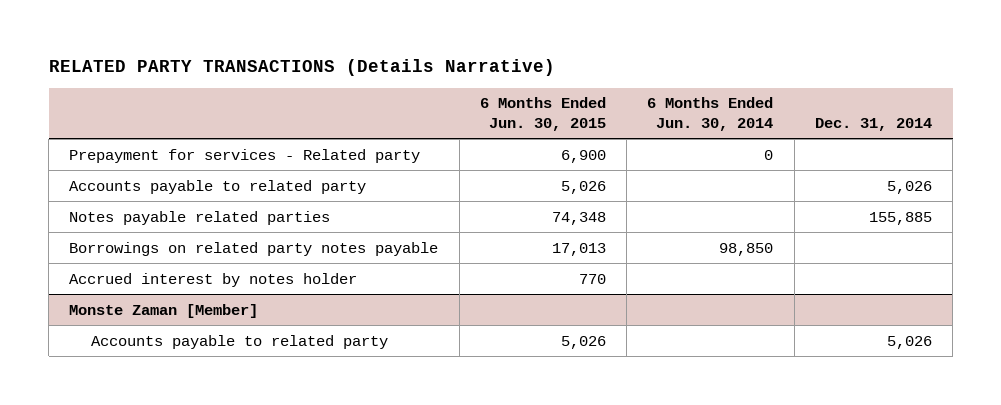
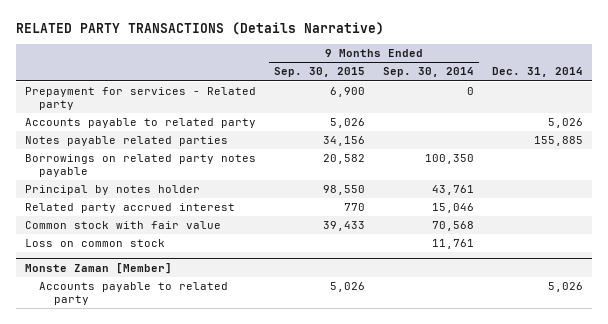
- | 6 Months Ended Jun. 30, 2015 | 6 Months Ended Jun. 30, 2014 | Dec. 31, 2014
+ | 9 Months Ended Sep. 30, 2015 | 9 Months Ended Sep. 30, 2014 | Dec. 31, 2014
- Accrued interest by notes holder | 770 | |
+ Principal by notes holder | 98,550 | 43,761 |
+ Related party accrued interest | 770 | 15,046 |
+ Common stock with fair value | 39,433 | 70,568 |
+ Loss on common stock | | 11,761 |

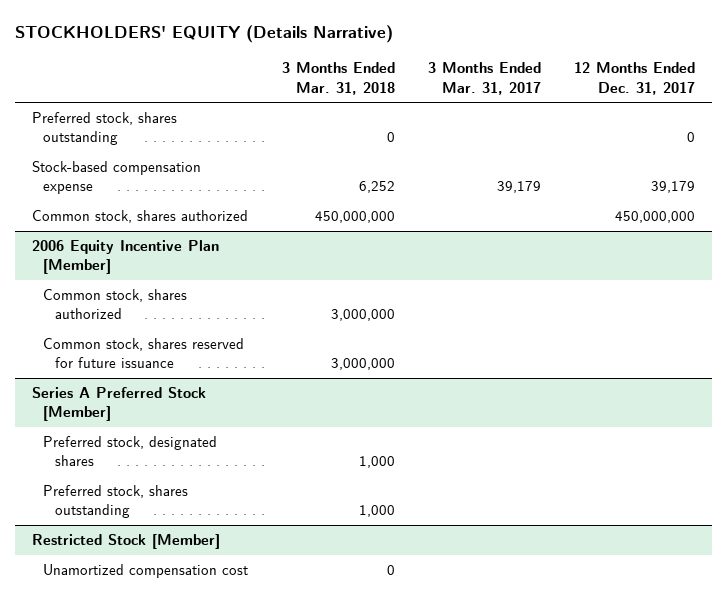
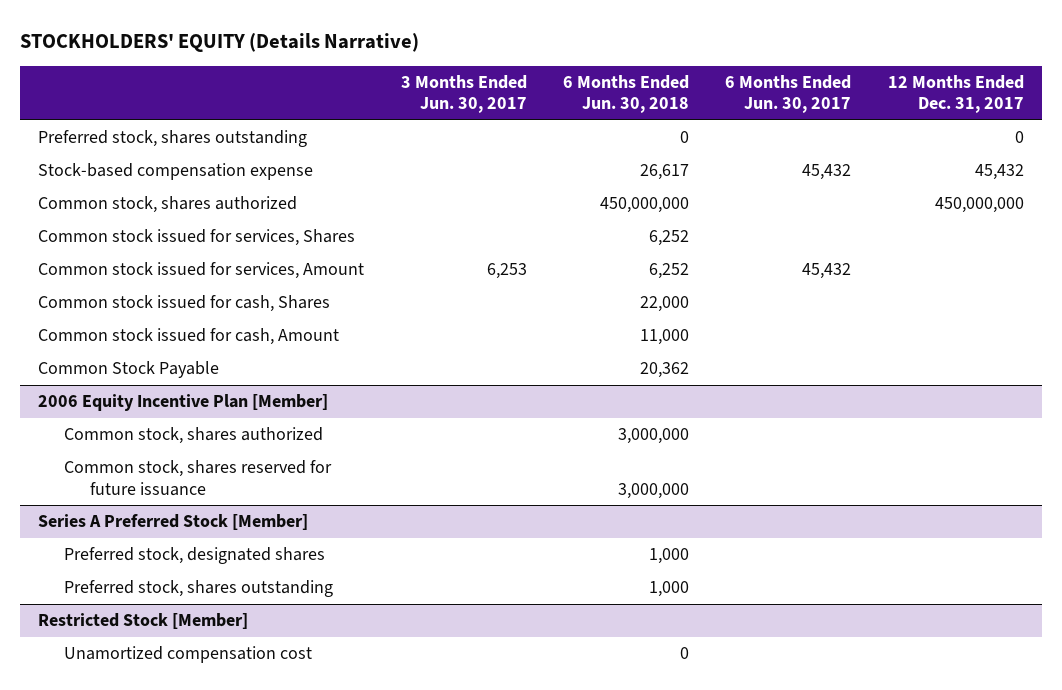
- | 3 Months Ended Mar. 31, 2018 | 3 Months Ended Mar. 31, 2017 | 12 Months Ended Dec. 31, 2017
+ | 3 Months Ended Jun. 30, 2017 | 6 Months Ended Jun. 30, 2018 | 6 Months Ended Jun. 30, 2017 | 12 Months Ended Dec. 31, 2017
- Stock-based compensation expense | 6,252 | 39,179 | 39,179
+ Stock-based compensation expense | | 26,617 | 45,432 | 45,432
+ Common stock issued for services, Shares | | 6,252 | |
+ Common stock issued for services, Amount | 6,253 | 6,252 | 45,432 |
+ Common stock issued for cash, Shares | | 22,000 | |
+ Common stock issued for cash, Amount | | 11,000 | |
+ Common Stock Payable | | 20,362 | |

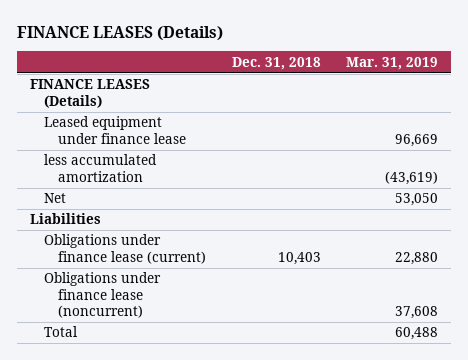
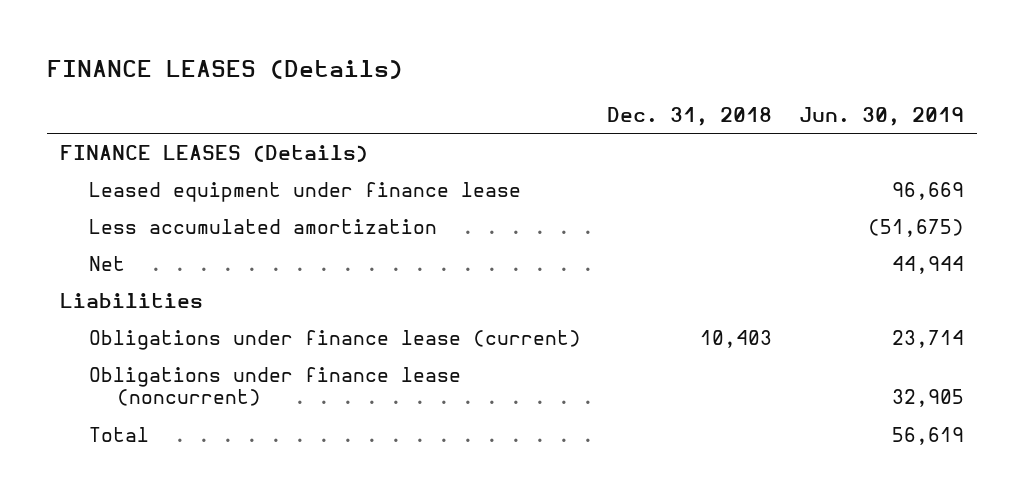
- | Dec. 31, 2018 | Mar. 31, 2019
+ | Dec. 31, 2018 | Jun. 30, 2019
- less accumulated amortization | | (43,619)
+ Less accumulated amortization | | (51,675)

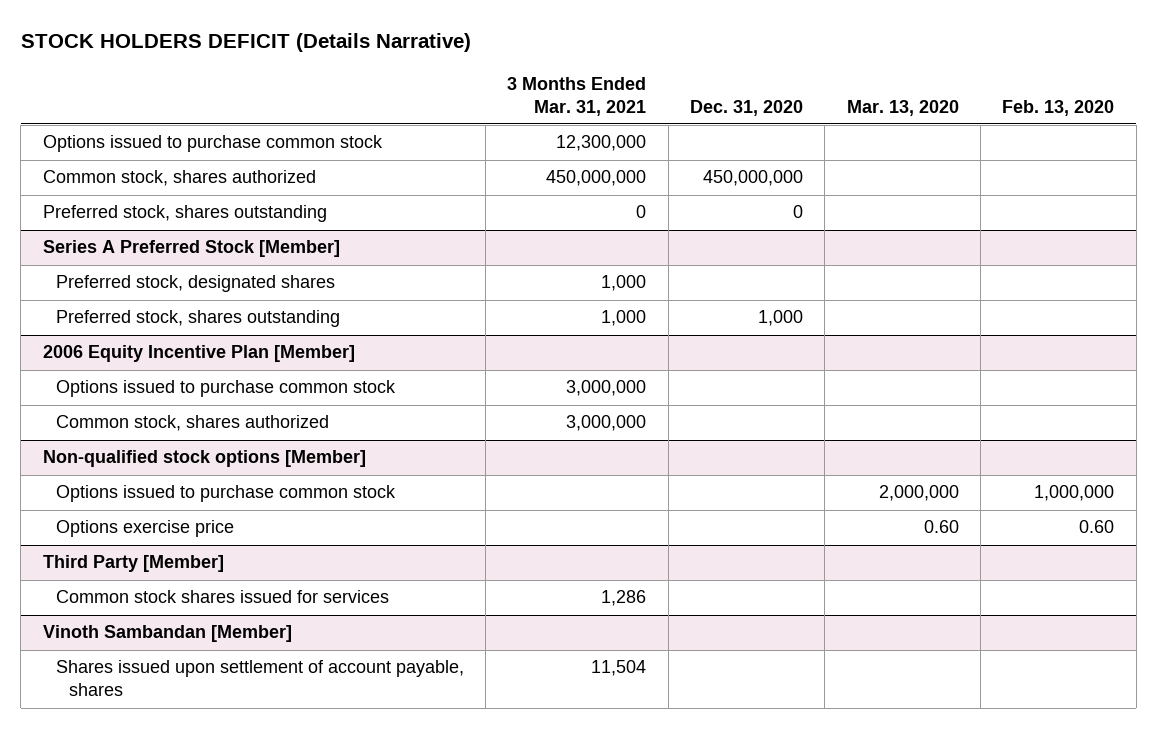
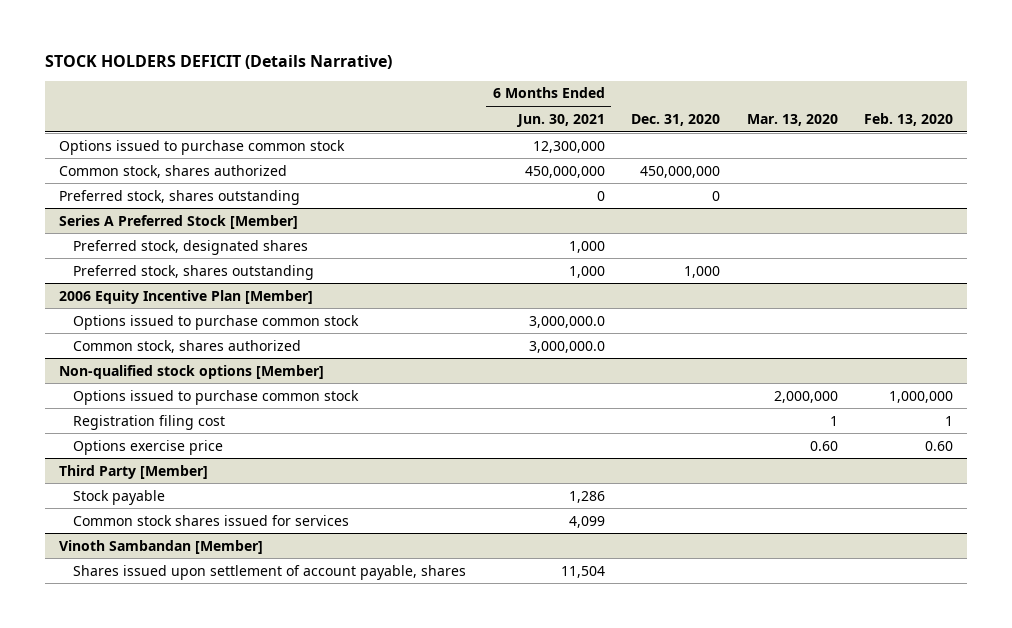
- | 3 Months Ended Mar. 31, 2021 | Dec. 31, 2020 | Mar. 13, 2020 | Feb. 13, 2020
+ | 6 Months Ended Jun. 30, 2021 | Dec. 31, 2020 | Mar. 13, 2020 | Feb. 13, 2020
@ Non-qualified stock options [Member]
+ Registration filing cost | | | 1 | 1
@ Third Party [Member]
+ Stock payable | 1,286 | | |

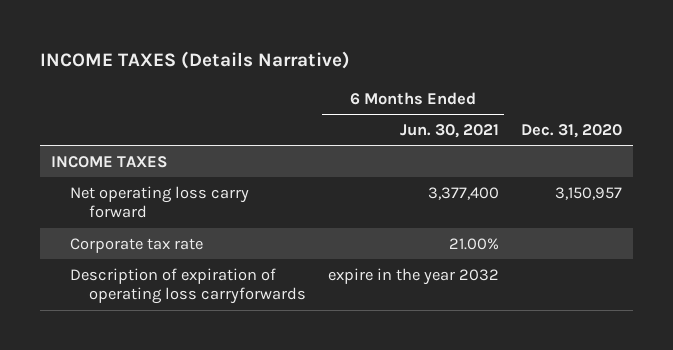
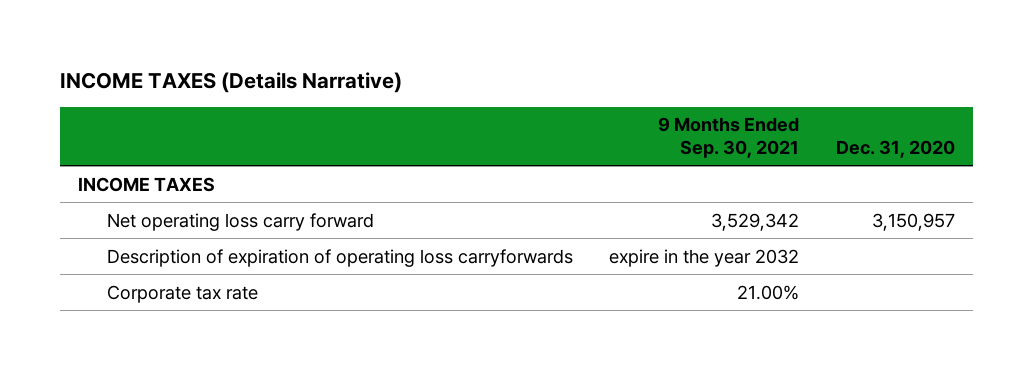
- | 6 Months Ended Jun. 30, 2021 | Dec. 31, 2020
+ | 9 Months Ended Sep. 30, 2021 | Dec. 31, 2020
moved down: Corporate tax rate | 21.00% |

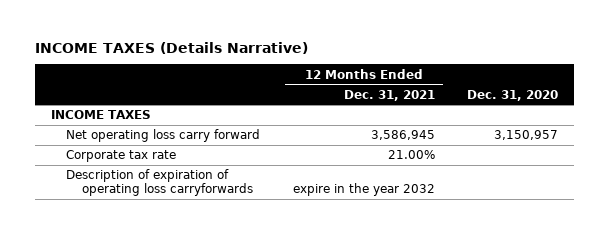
- | 9 Months Ended Sep. 30, 2021 | Dec. 31, 2020
+ | 12 Months Ended Dec. 31, 2021 | Dec. 31, 2020
moved down: Description of expiration of operating loss carryforwards | expire in the year 2032 |

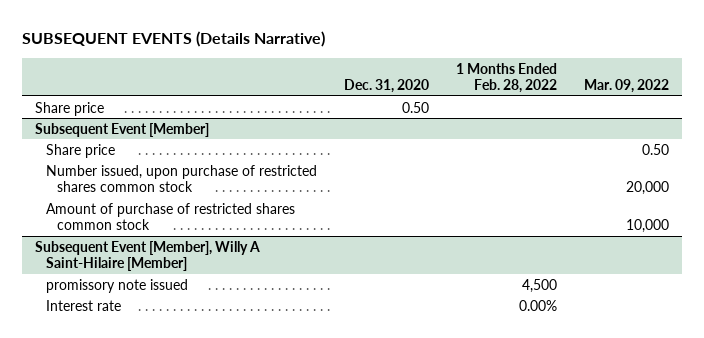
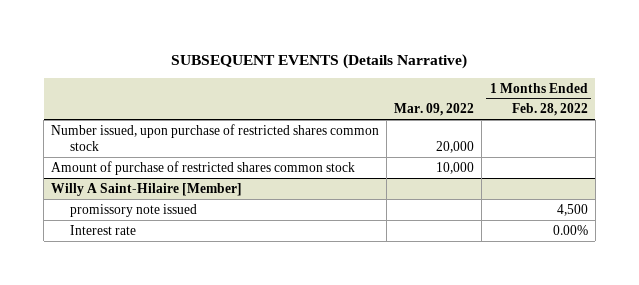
- | Dec. 31, 2020 | 1 Months Ended Feb. 28, 2022 | Mar. 09, 2022
+ | Mar. 09, 2022 | 1 Months Ended Feb. 28, 2022
- Share price | 0.50 | |
- Subsequent Event [Member]
- Share price | | | 0.50
- Number issued, upon purchase of restricted shares common stock | | | 20,000
- Amount of purchase of restricted shares common stock | | | 10,000
- Subsequent Event [Member], Willy A Saint-Hilaire [Member]
+ Number issued, upon purchase of restricted shares common stock | 20,000 |
+ Amount of purchase of restricted shares common stock | 10,000 |
+ Willy A Saint-Hilaire [Member]

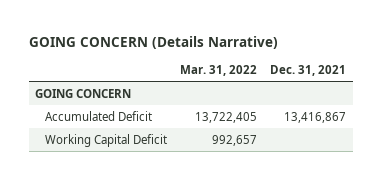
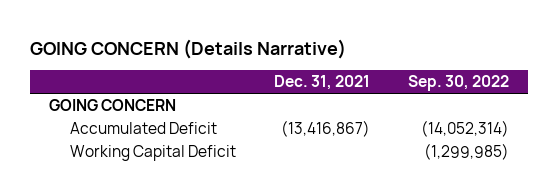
- | Mar. 31, 2022 | Dec. 31, 2021
+ | Dec. 31, 2021 | Sep. 30, 2022
- Accumulated Deficit | 13,722,405 | 13,416,867
+ Accumulated Deficit | (13,416,867) | (14,052,314)

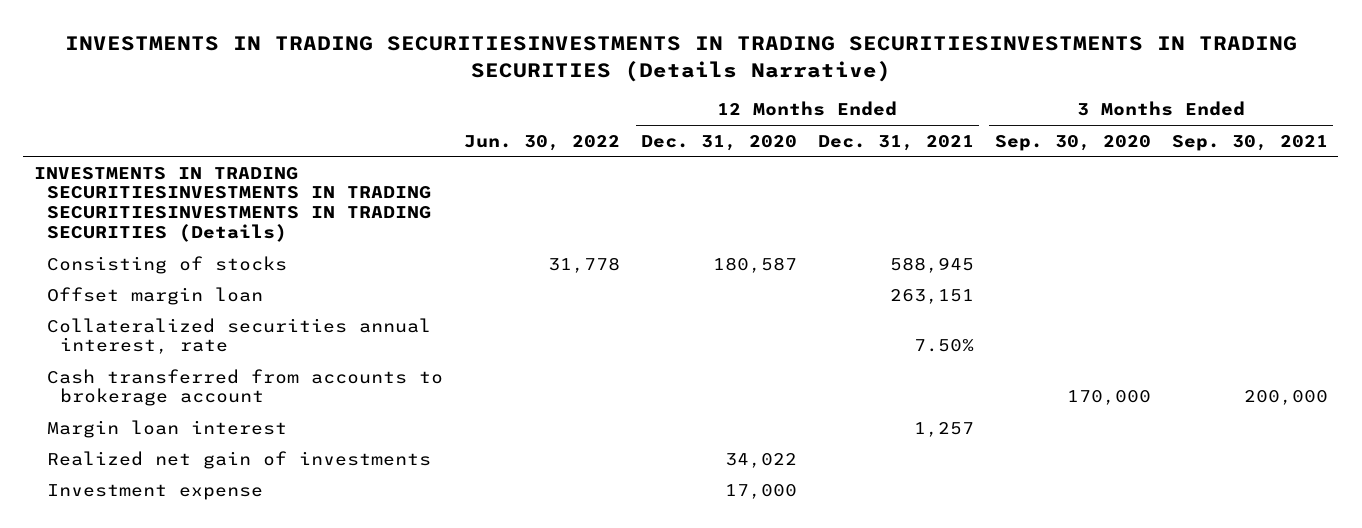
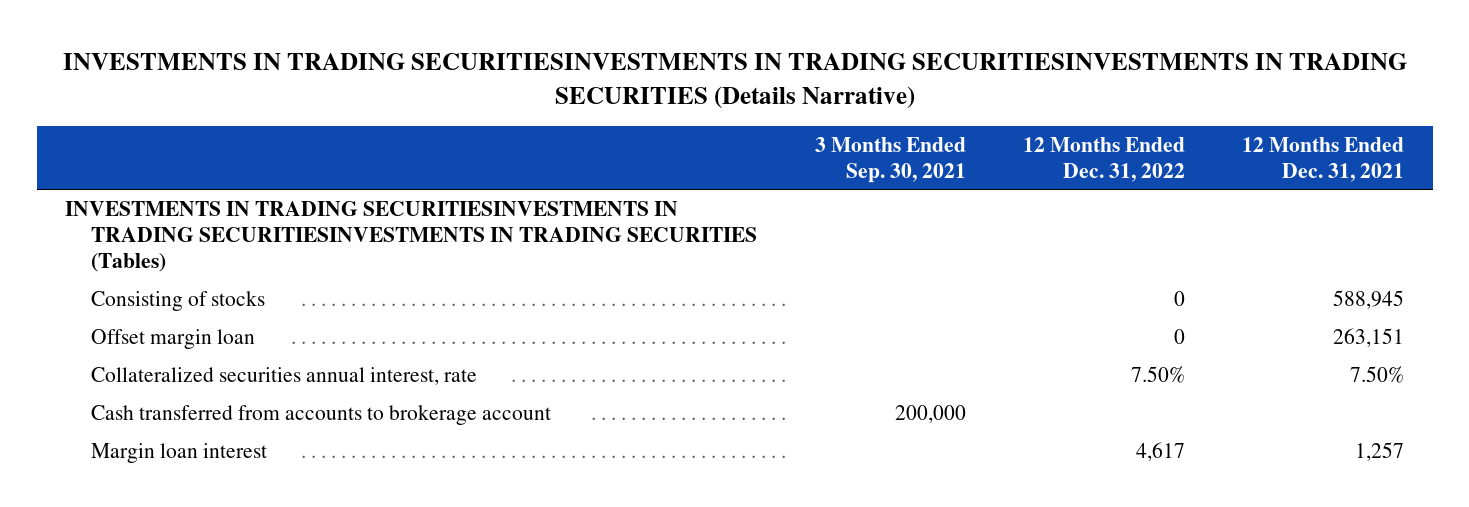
- | Jun. 30, 2022 | 12 Months Ended Dec. 31, 2020 | 12 Months Ended Dec. 31, 2021 | 3 Months Ended Sep. 30, 2020 | 3 Months Ended Sep. 30, 2021
+ | 3 Months Ended Sep. 30, 2021 | 12 Months Ended Dec. 31, 2022 | 12 Months Ended Dec. 31, 2021
- INVESTMENTS IN TRADING SECURITIESINVESTMENTS IN TRADING SECURITIESINVESTMENTS IN TRADING SECURITIES (Details)
+ INVESTMENTS IN TRADING SECURITIESINVESTMENTS IN TRADING SECURITIESINVESTMENTS IN TRADING SECURITIES (Tables)
- Realized net gain of investments | | 34,022 | | |
- Investment expense | | 17,000 | | |

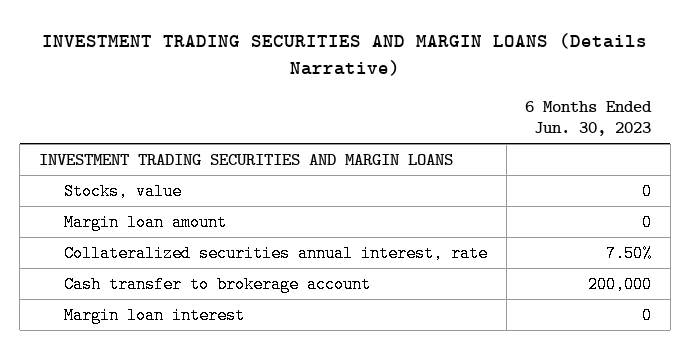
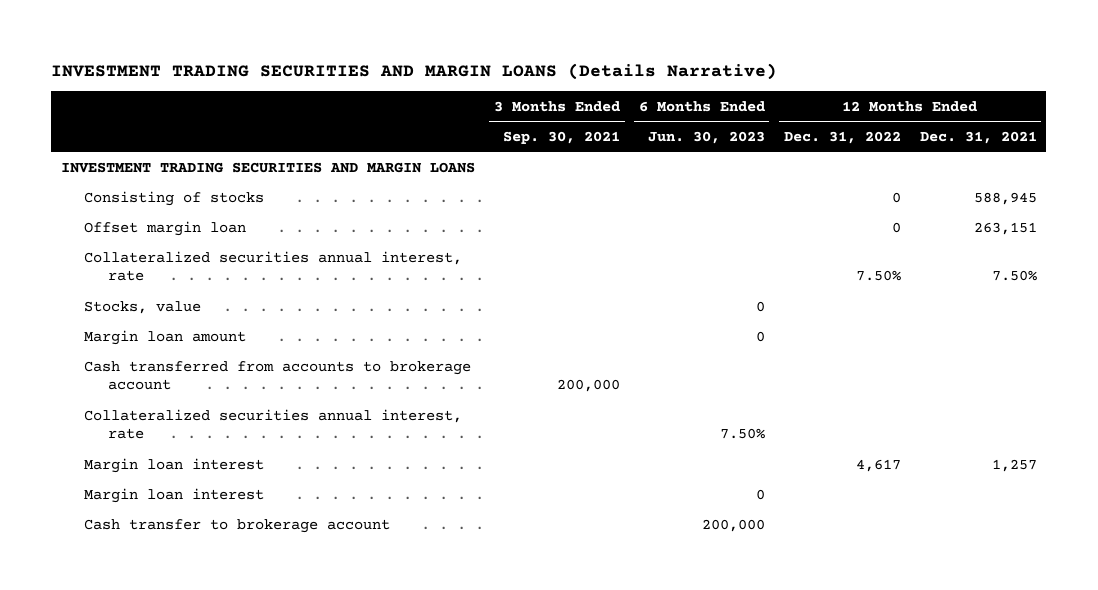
- | 6 Months Ended Jun. 30, 2023
+ | 3 Months Ended Sep. 30, 2021 | 6 Months Ended Jun. 30, 2023 | 12 Months Ended Dec. 31, 2022 | 12 Months Ended Dec. 31, 2021
+ Consisting of stocks | | | 0 | 588,945
+ Offset margin loan | | | 0 | 263,151
+ Collateralized securities annual interest, rate | | | 7.50% | 7.50%
+ Cash transferred from accounts to brokerage account | 200,000 | | |
+ Margin loan interest | | | 4,617 | 1,257
moved down: Cash transfer to brokerage account | | 200,000 | |

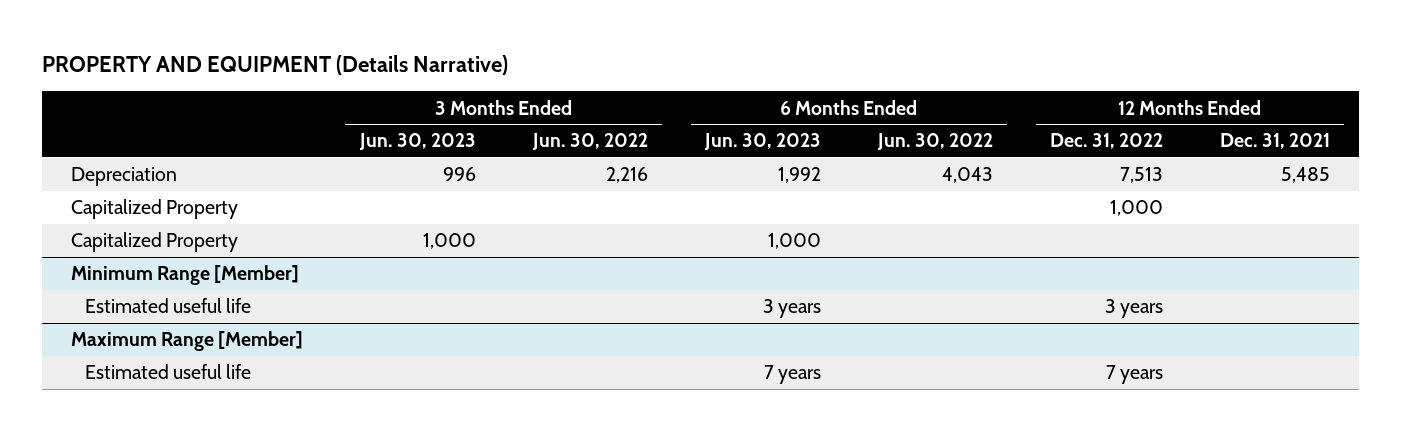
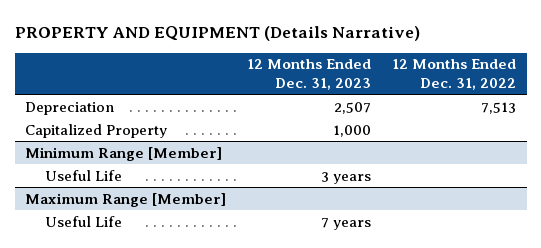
- | 3 Months Ended Jun. 30, 2023 | 3 Months Ended Jun. 30, 2022 | 6 Months Ended Jun. 30, 2023 | 6 Months Ended Jun. 30, 2022 | 12 Months Ended Dec. 31, 2022 | 12 Months Ended Dec. 31, 2021
+ | 12 Months Ended Dec. 31, 2023 | 12 Months Ended Dec. 31, 2022
- Capitalized Property | | | | | 1,000 |
@ Minimum Range [Member]
- Estimated useful life | | | 3 years | | 3 years |
+ Useful Life | 3 years |
@ Maximum Range [Member]
- Estimated useful life | | | 7 years | | 7 years |
+ Useful Life | 7 years |

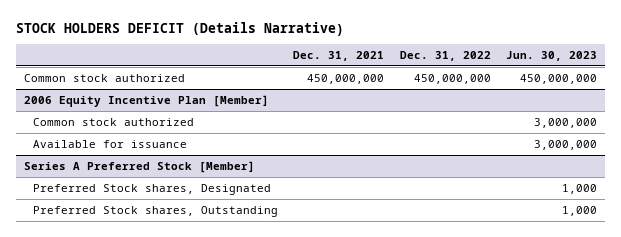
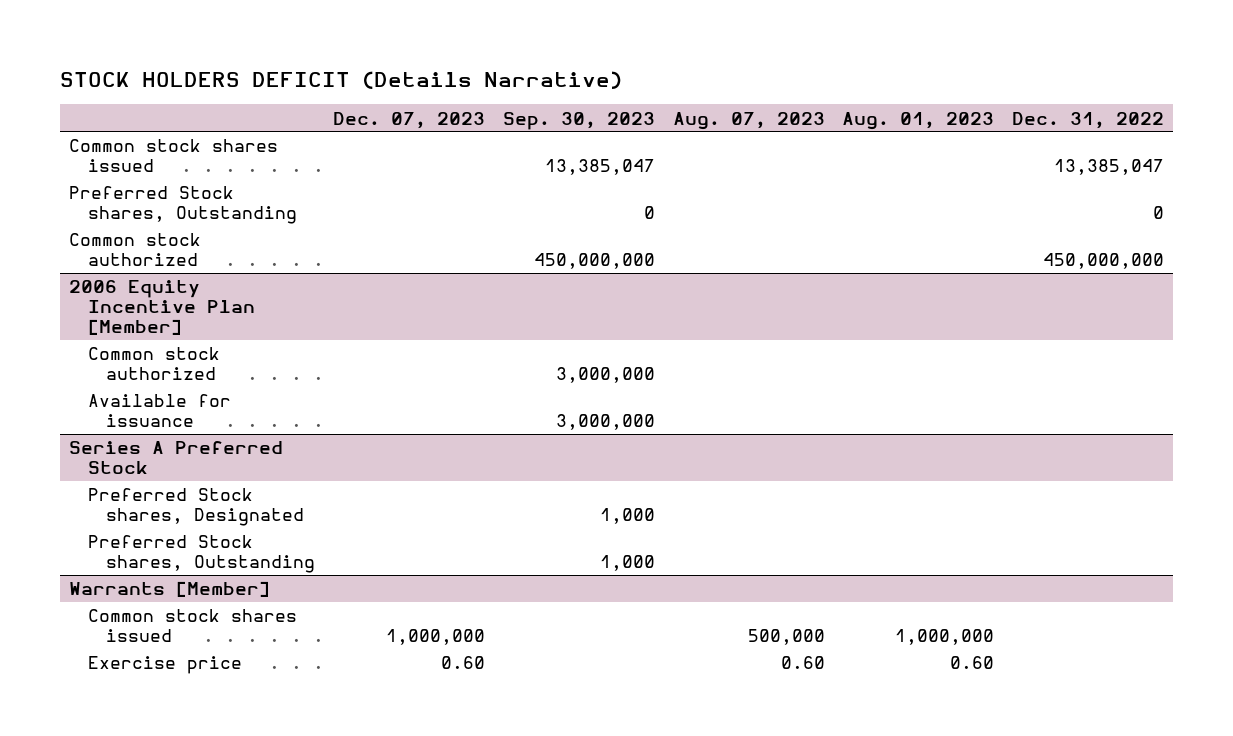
- | Dec. 31, 2021 | Dec. 31, 2022 | Jun. 30, 2023
+ | Dec. 07, 2023 | Sep. 30, 2023 | Aug. 07, 2023 | Aug. 01, 2023 | Dec. 31, 2022
+ Common stock shares issued | | 13,385,047 | | | 13,385,047
+ Preferred Stock shares, Outstanding | | 0 | | | 0
- Series A Preferred Stock [Member]
+ Series A Preferred Stock
+ Warrants [Member]
+ Common stock shares issued | 1,000,000 | | 500,000 | 1,000,000 |
+ Exercise price | 0.60 | | 0.60 | 0.60 |

